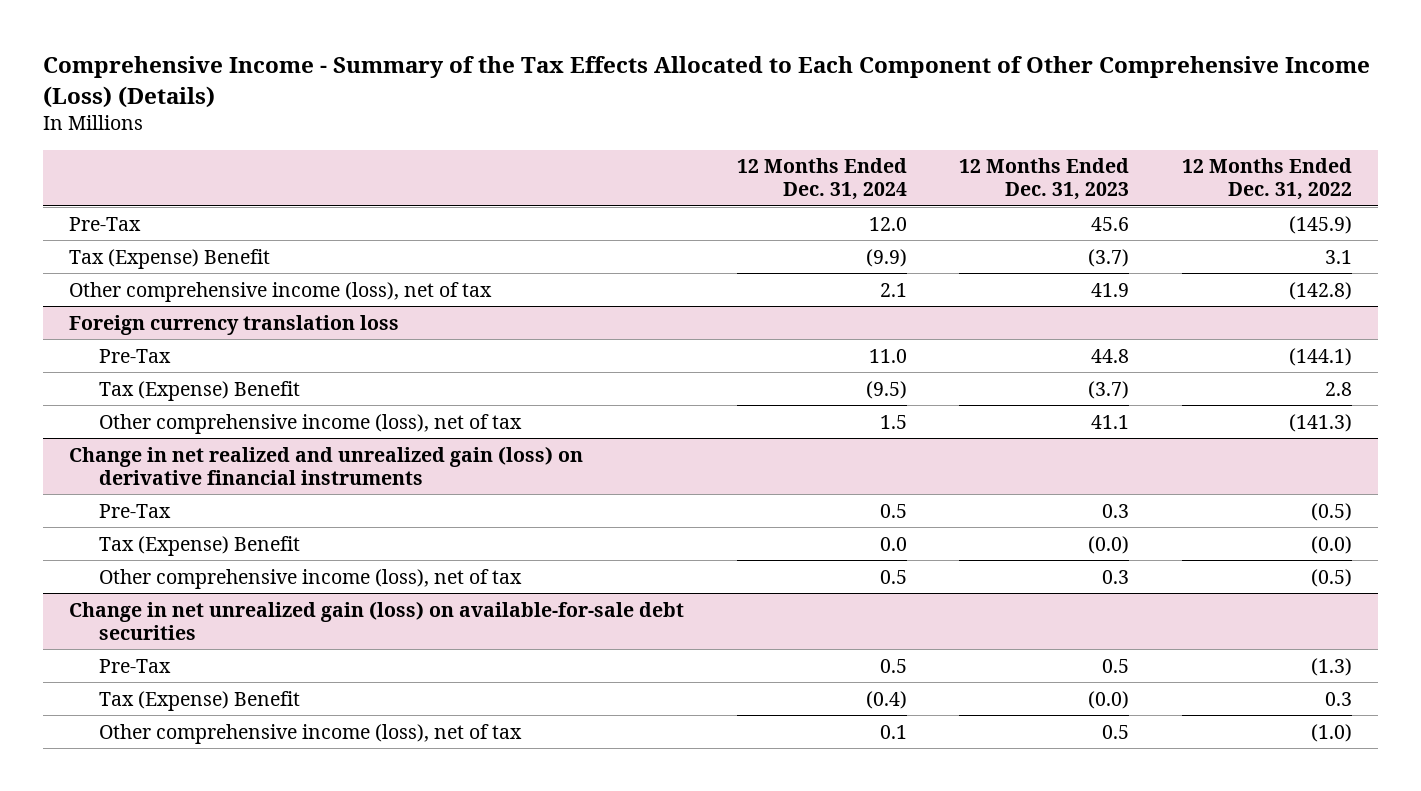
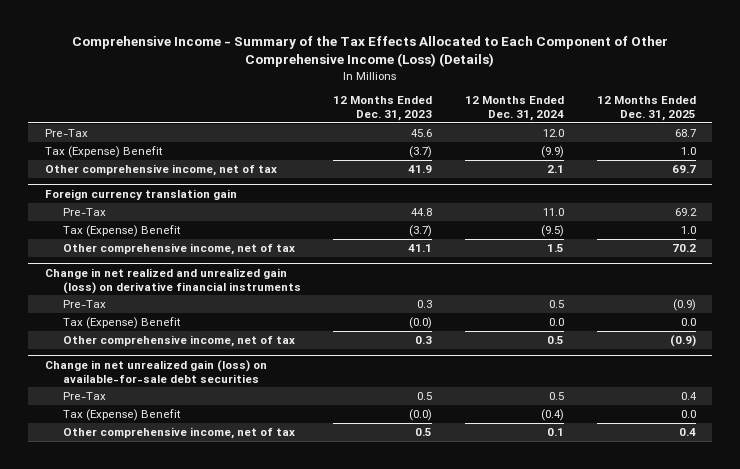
- | 12 Months Ended Dec. 31, 2024 | 12 Months Ended Dec. 31, 2023 | 12 Months Ended Dec. 31, 2022
+ | 12 Months Ended Dec. 31, 2023 | 12 Months Ended Dec. 31, 2024 | 12 Months Ended Dec. 31, 2025
- Other comprehensive income (loss), net of tax | 2.1 | 41.9 | (142.8)
- Foreign currency translation loss
+ Other comprehensive income, net of tax | 41.9 | 2.1 | 69.7
+ Foreign currency translation gain
- Other comprehensive income (loss), net of tax | 1.5 | 41.1 | (141.3)
+ Other comprehensive income, net of tax | 41.1 | 1.5 | 70.2
@ Change in net realized and unrealized gain (loss) on derivative financial instruments
- Other comprehensive income (loss), net of tax | 0.5 | 0.3 | (0.5)
+ Other comprehensive income, net of tax | 0.3 | 0.5 | (0.9)
@ Change in net unrealized gain (loss) on available-for-sale debt securities
- Other comprehensive income (loss), net of tax | 0.1 | 0.5 | (1.0)
+ Other comprehensive income, net of tax | 0.5 | 0.1 | 0.4

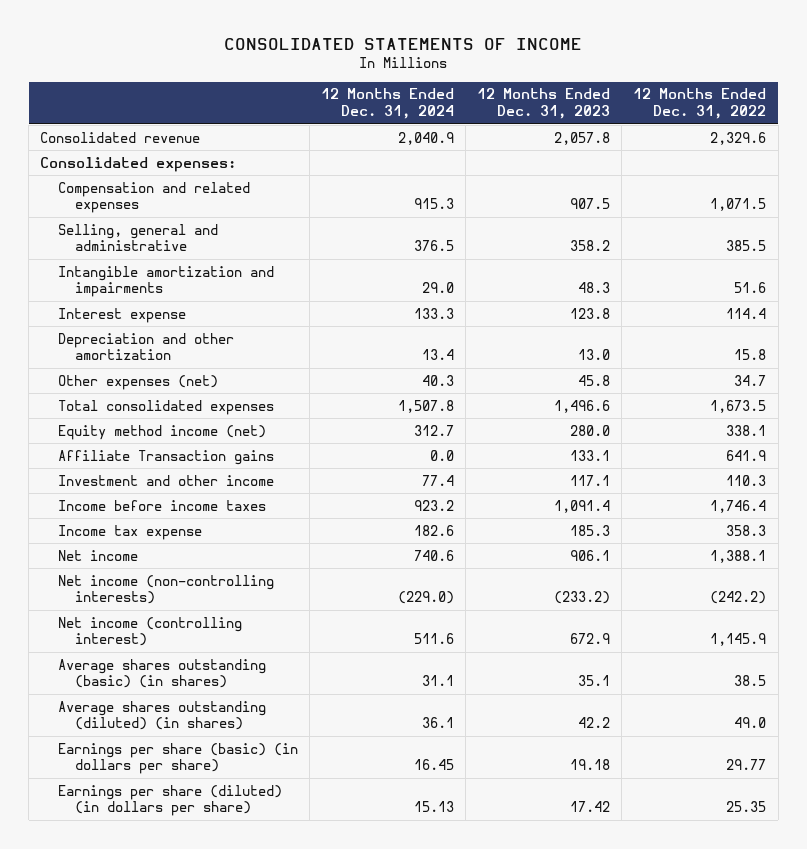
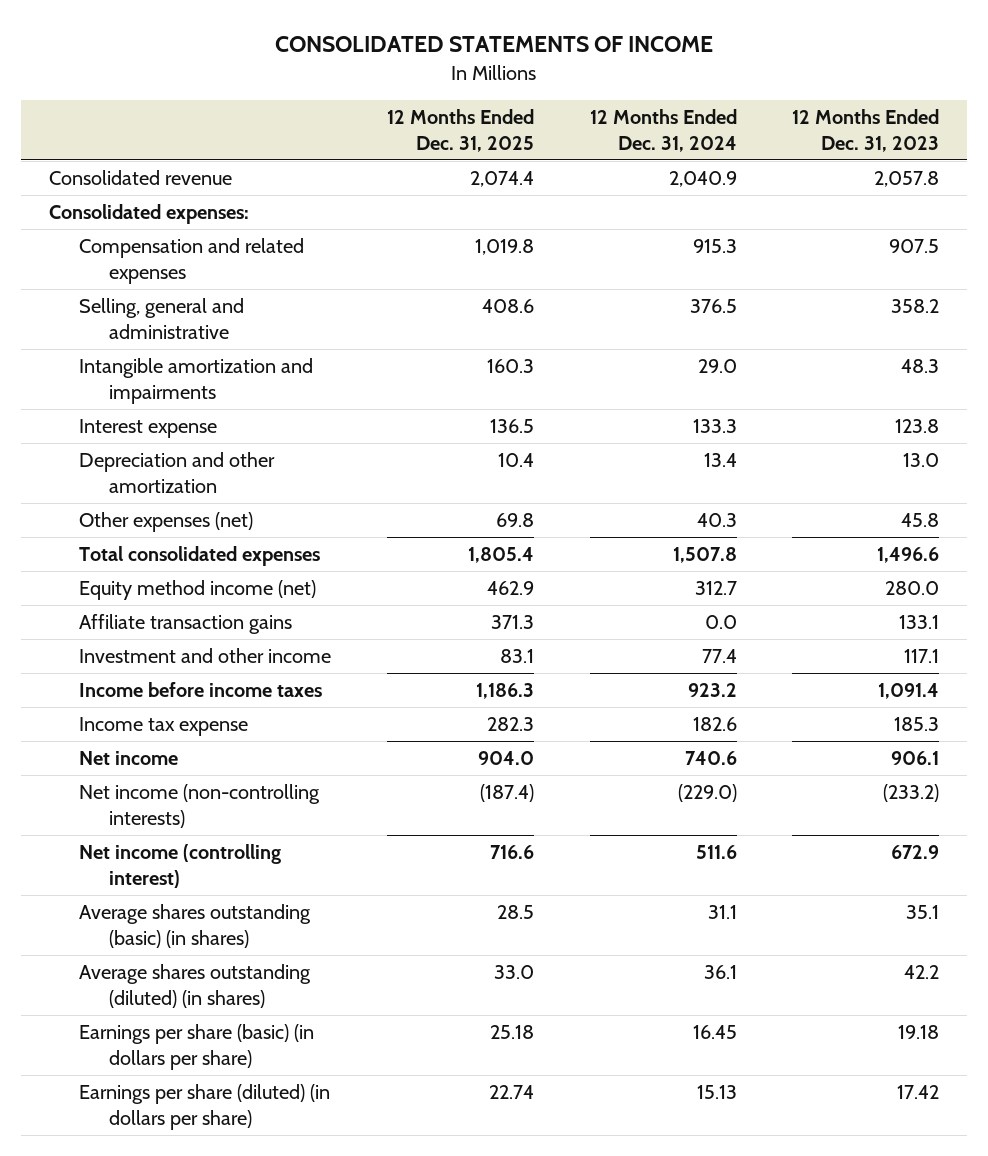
- | 12 Months Ended Dec. 31, 2024 | 12 Months Ended Dec. 31, 2023 | 12 Months Ended Dec. 31, 2022
+ | 12 Months Ended Dec. 31, 2025 | 12 Months Ended Dec. 31, 2024 | 12 Months Ended Dec. 31, 2023
- Affiliate Transaction gains | 0.0 | 133.1 | 641.9
+ Affiliate transaction gains | 371.3 | 0.0 | 133.1

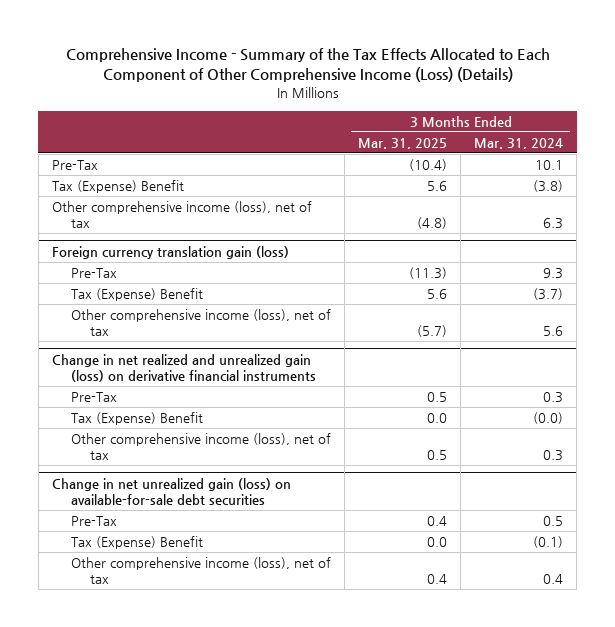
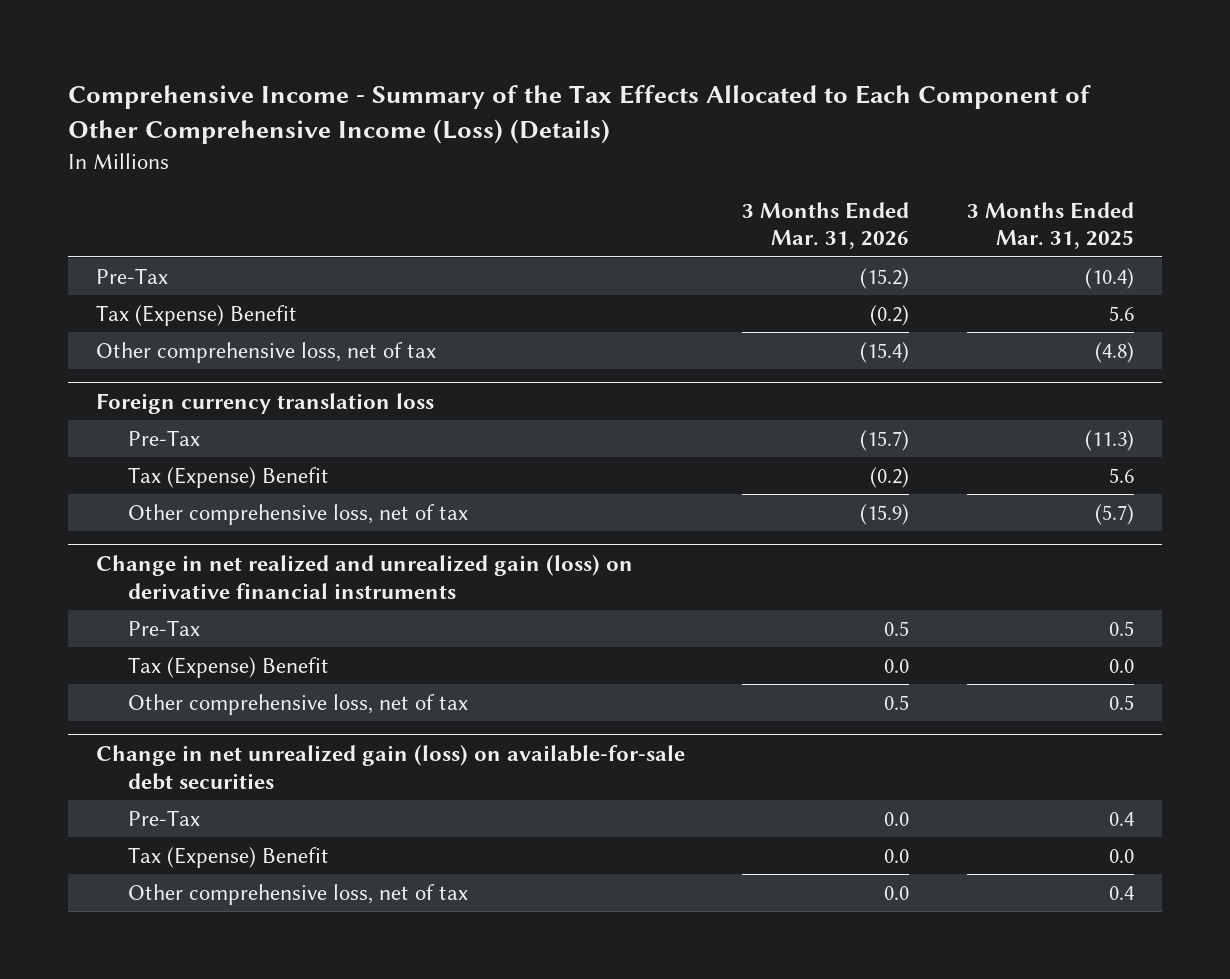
- | 3 Months Ended Mar. 31, 2025 | 3 Months Ended Mar. 31, 2024
+ | 3 Months Ended Mar. 31, 2026 | 3 Months Ended Mar. 31, 2025
- Other comprehensive income (loss), net of tax | (4.8) | 6.3
- Foreign currency translation gain (loss)
+ Other comprehensive loss, net of tax | (15.4) | (4.8)
+ Foreign currency translation loss
- Other comprehensive income (loss), net of tax | (5.7) | 5.6
+ Other comprehensive loss, net of tax | (15.9) | (5.7)
@ Change in net realized and unrealized gain (loss) on derivative financial instruments
- Other comprehensive income (loss), net of tax | 0.5 | 0.3
+ Other comprehensive loss, net of tax | 0.5 | 0.5
@ Change in net unrealized gain (loss) on available-for-sale debt securities
- Other comprehensive income (loss), net of tax | 0.4 | 0.4
+ Other comprehensive loss, net of tax | 0.0 | 0.4

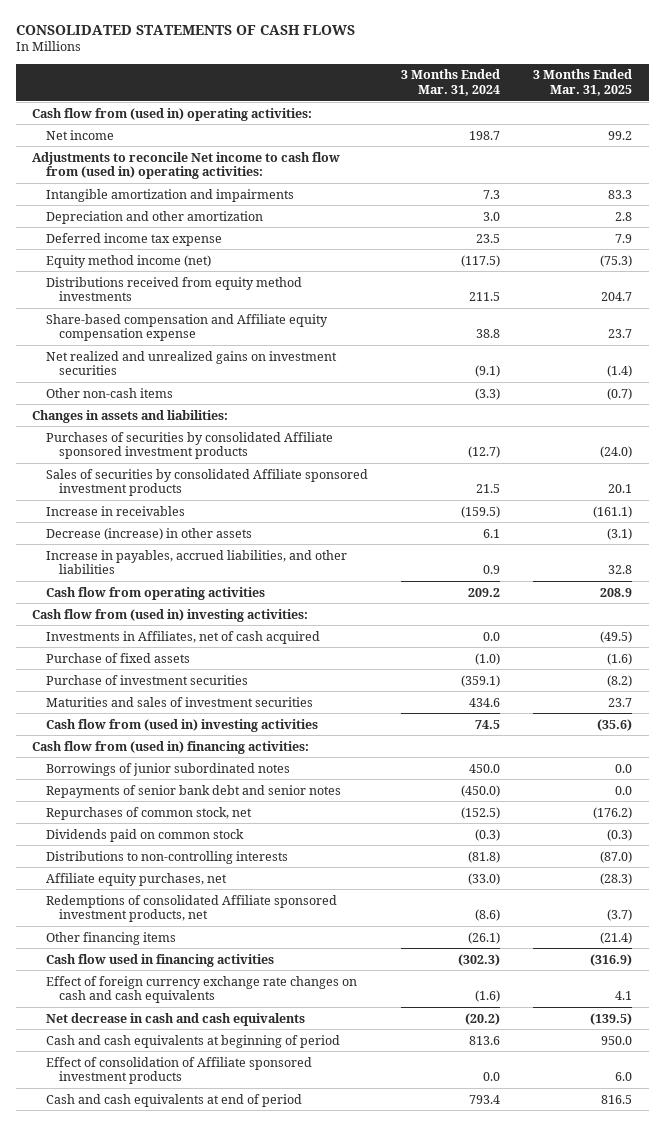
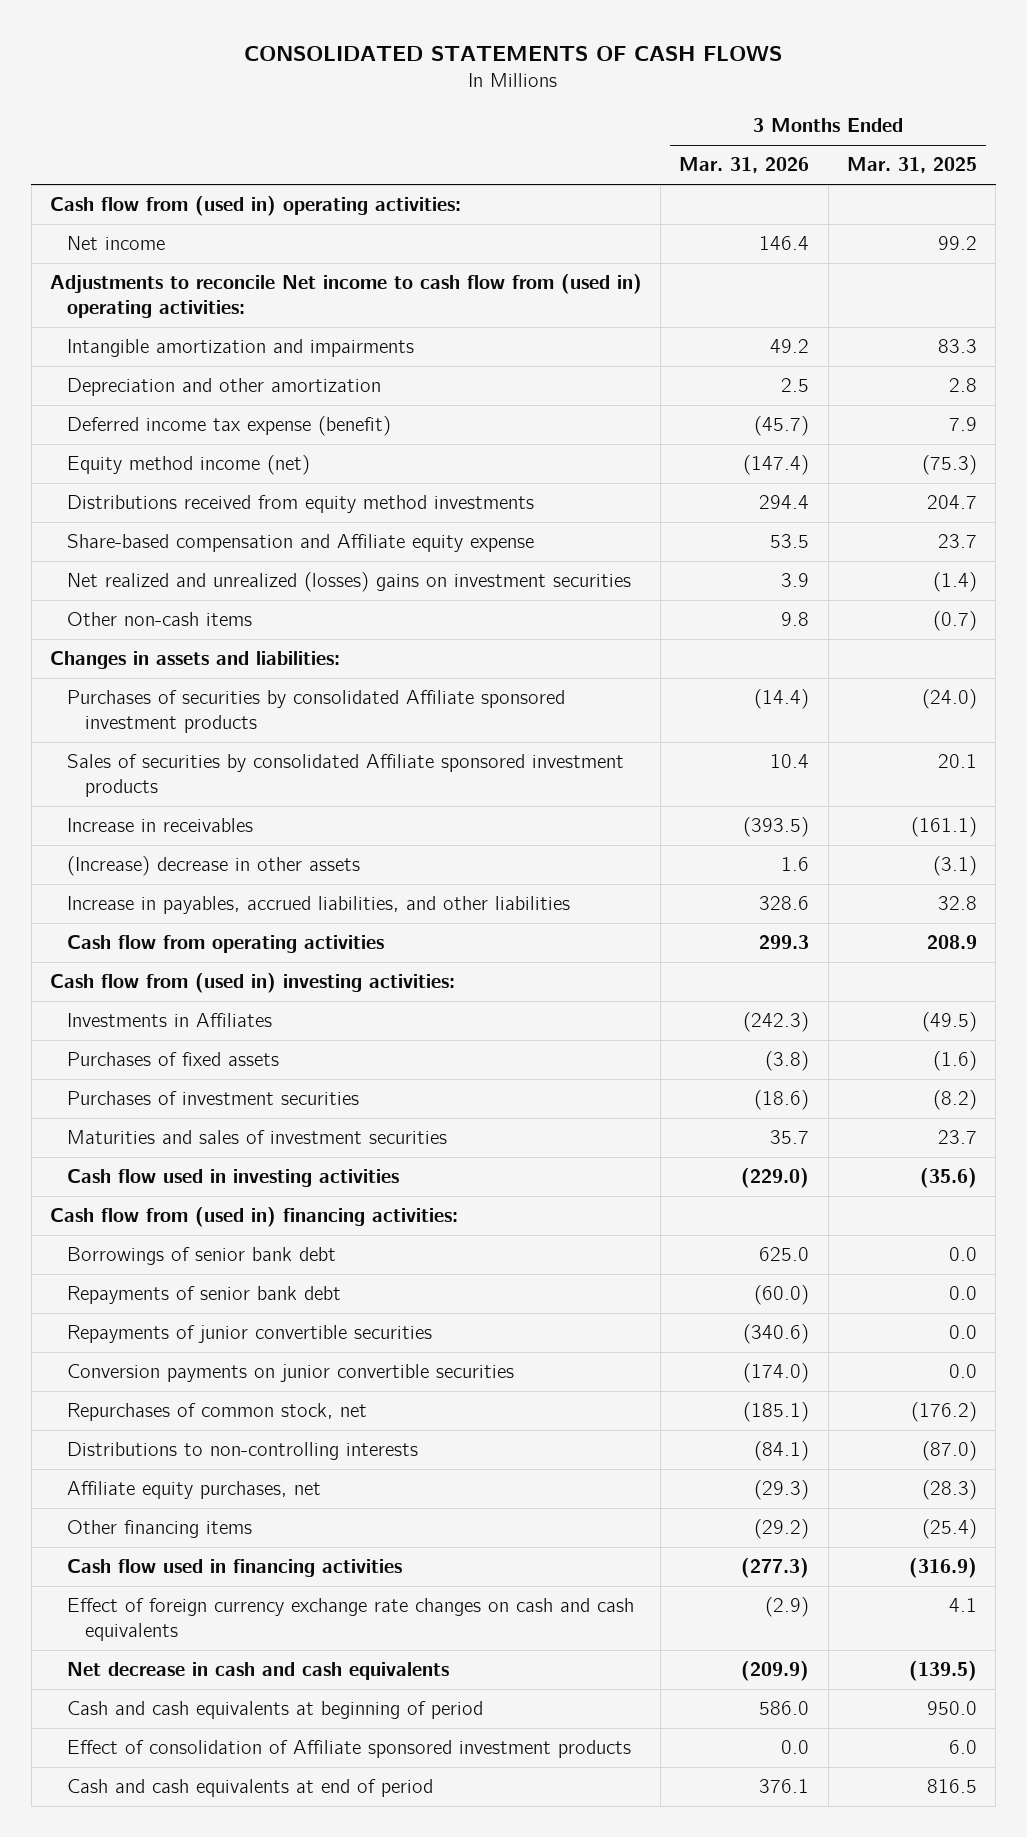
- | 3 Months Ended Mar. 31, 2024 | 3 Months Ended Mar. 31, 2025
+ | 3 Months Ended Mar. 31, 2026 | 3 Months Ended Mar. 31, 2025
- Deferred income tax expense | 23.5 | 7.9
+ Deferred income tax expense (benefit) | (45.7) | 7.9
- Share-based compensation and Affiliate equity compensation expense | 38.8 | 23.7
- Net realized and unrealized gains on investment securities | (9.1) | (1.4)
+ Share-based compensation and Affiliate equity expense | 53.5 | 23.7
+ Net realized and unrealized (losses) gains on investment securities | 3.9 | (1.4)
- Decrease (increase) in other assets | 6.1 | (3.1)
+ (Increase) decrease in other assets | 1.6 | (3.1)
- Investments in Affiliates, net of cash acquired | 0.0 | (49.5)
- Purchase of fixed assets | (1.0) | (1.6)
- Purchase of investment securities | (359.1) | (8.2)
+ Investments in Affiliates | (242.3) | (49.5)
+ Purchases of fixed assets | (3.8) | (1.6)
+ Purchases of investment securities | (18.6) | (8.2)
- Cash flow from (used in) investing activities | 74.5 | (35.6)
+ Cash flow used in investing activities | (229.0) | (35.6)
- Borrowings of junior subordinated notes | 450.0 | 0.0
- Repayments of senior bank debt and senior notes | (450.0) | 0.0
+ Borrowings of senior bank debt | 625.0 | 0.0
+ Repayments of senior bank debt | (60.0) | 0.0
+ Repayments of junior convertible securities | (340.6) | 0.0
+ Conversion payments on junior convertible securities | (174.0) | 0.0
- Dividends paid on common stock | (0.3) | (0.3)
- Redemptions of consolidated Affiliate sponsored investment products, net | (8.6) | (3.7)
- Other financing items | (26.1) | (21.4)
+ Other financing items | (29.2) | (25.4)

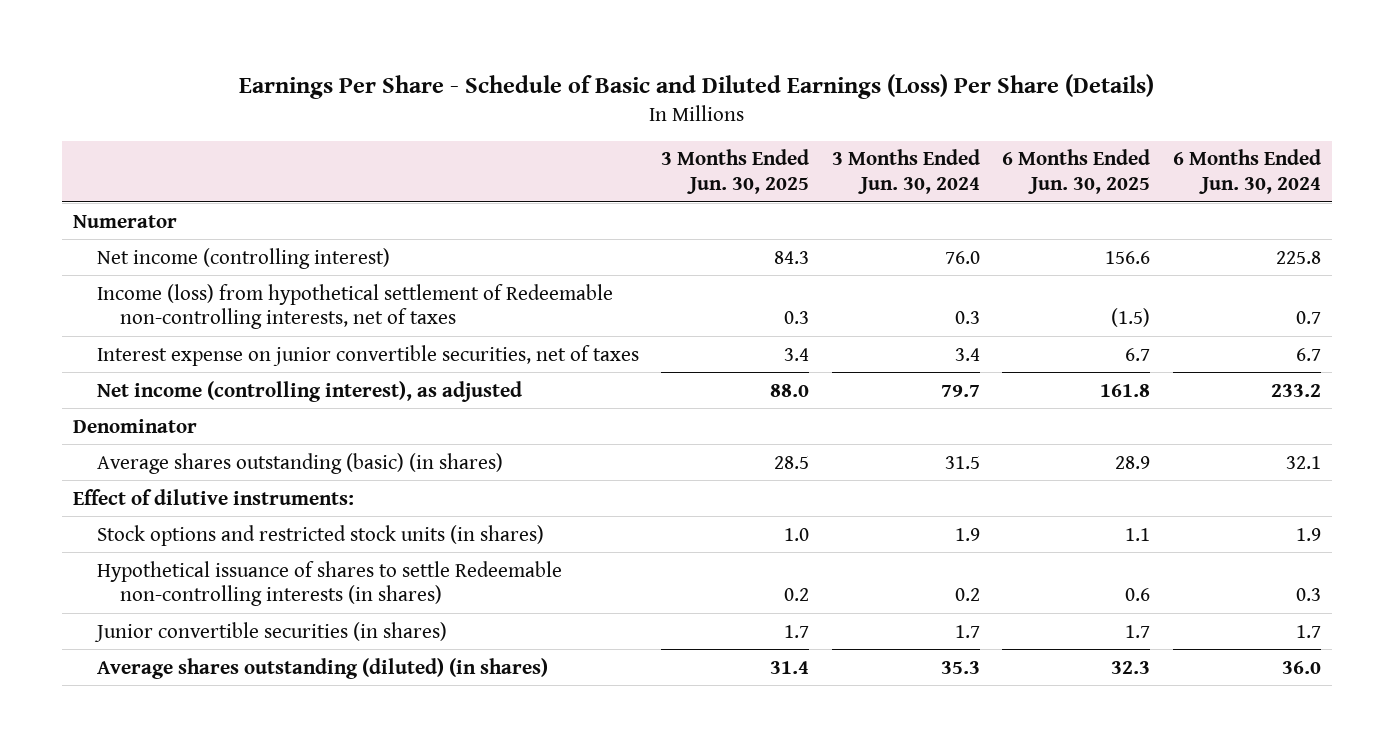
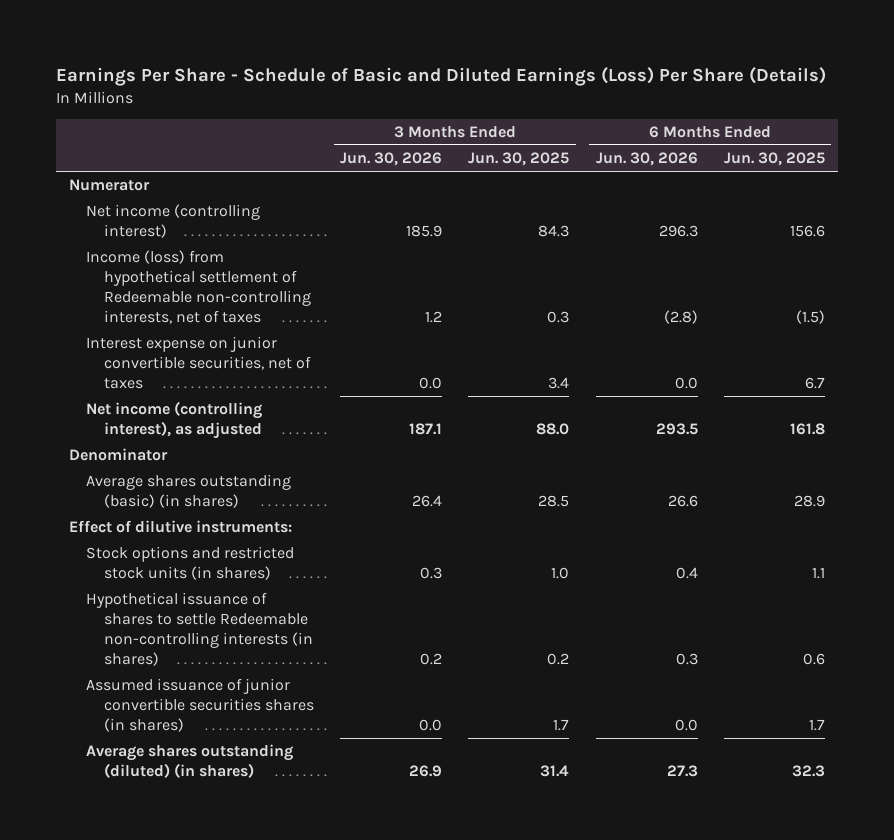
- | 3 Months Ended Jun. 30, 2025 | 3 Months Ended Jun. 30, 2024 | 6 Months Ended Jun. 30, 2025 | 6 Months Ended Jun. 30, 2024
+ | 3 Months Ended Jun. 30, 2026 | 3 Months Ended Jun. 30, 2025 | 6 Months Ended Jun. 30, 2026 | 6 Months Ended Jun. 30, 2025
- Junior convertible securities (in shares) | 1.7 | 1.7 | 1.7 | 1.7
+ Assumed issuance of junior convertible securities shares (in shares) | 0.0 | 1.7 | 0.0 | 1.7

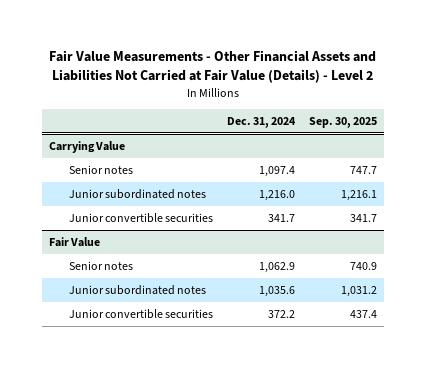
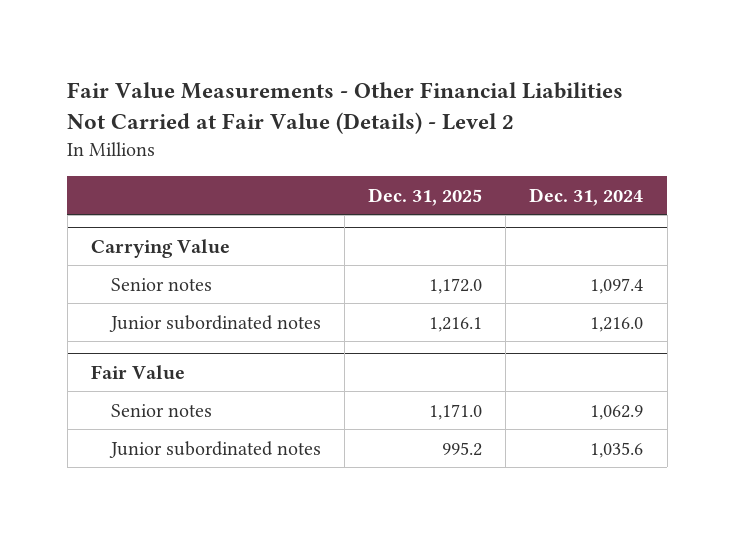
- Fair Value Measurements - Other Financial Assets and Liabilities Not Carried at Fair Value (Details) - Level 2
+ Fair Value Measurements - Other Financial Liabilities Not Carried at Fair Value (Details) - Level 2
- | Dec. 31, 2024 | Sep. 30, 2025
+ | Dec. 31, 2025 | Dec. 31, 2024
@ Carrying Value
- Junior convertible securities | 341.7 | 341.7
@ Fair Value
- Junior convertible securities | 372.2 | 437.4

